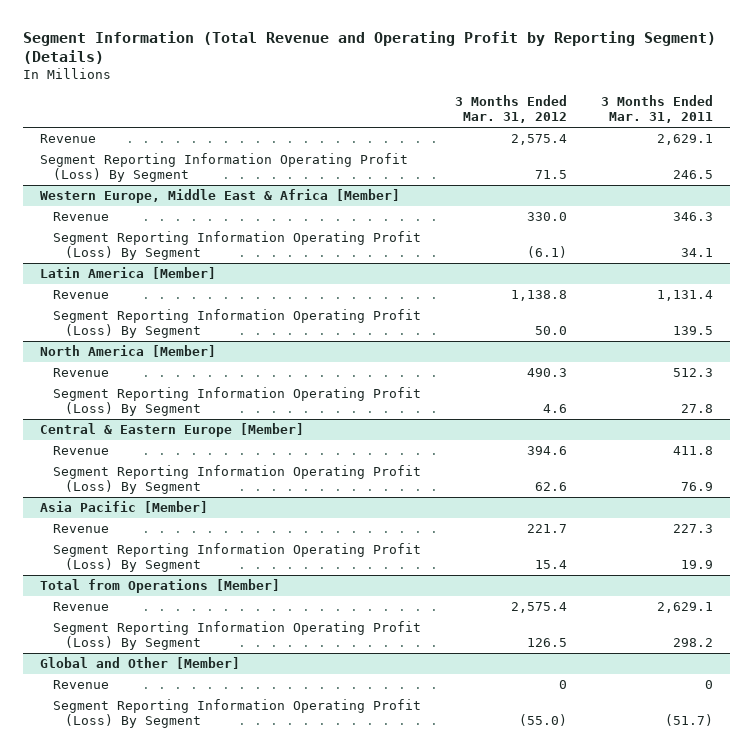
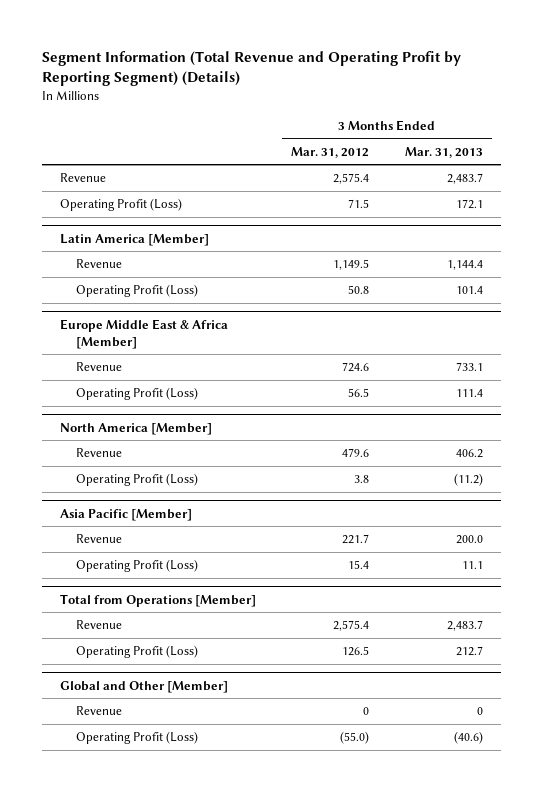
- | 3 Months Ended Mar. 31, 2012 | 3 Months Ended Mar. 31, 2011
+ | 3 Months Ended Mar. 31, 2012 | 3 Months Ended Mar. 31, 2013
- Segment Reporting Information Operating Profit (Loss) By Segment | 71.5 | 246.5
- Western Europe, Middle East & Africa [Member]
- Revenue | 330.0 | 346.3
- Segment Reporting Information Operating Profit (Loss) By Segment | (6.1) | 34.1
+ Operating Profit (Loss) | 71.5 | 172.1
@ Latin America [Member]
- Revenue | 1,138.8 | 1,131.4
- Segment Reporting Information Operating Profit (Loss) By Segment | 50.0 | 139.5
+ Revenue | 1,149.5 | 1,144.4
+ Operating Profit (Loss) | 50.8 | 101.4
+ Europe Middle East & Africa [Member]
+ Revenue | 724.6 | 733.1
+ Operating Profit (Loss) | 56.5 | 111.4
@ North America [Member]
- Revenue | 490.3 | 512.3
- Segment Reporting Information Operating Profit (Loss) By Segment | 4.6 | 27.8
- Central & Eastern Europe [Member]
- Revenue | 394.6 | 411.8
- Segment Reporting Information Operating Profit (Loss) By Segment | 62.6 | 76.9
@ North America [Member]
+ Revenue | 479.6 | 406.2
+ Operating Profit (Loss) | 3.8 | (11.2)
@ Asia Pacific [Member]
- Segment Reporting Information Operating Profit (Loss) By Segment | 15.4 | 19.9
+ Operating Profit (Loss) | 15.4 | 11.1
@ Total from Operations [Member]
- Segment Reporting Information Operating Profit (Loss) By Segment | 126.5 | 298.2
+ Operating Profit (Loss) | 126.5 | 212.7
@ Global and Other [Member]
- Segment Reporting Information Operating Profit (Loss) By Segment | (55.0) | (51.7)
+ Operating Profit (Loss) | (55.0) | (40.6)

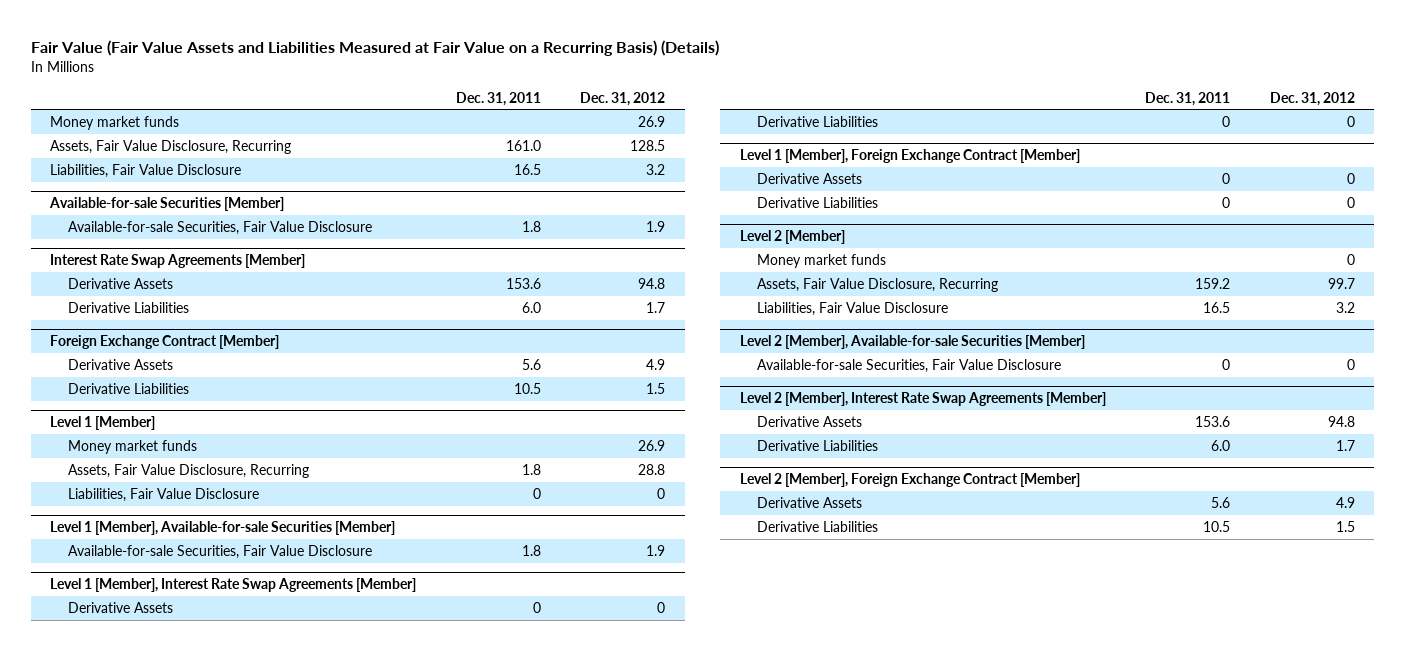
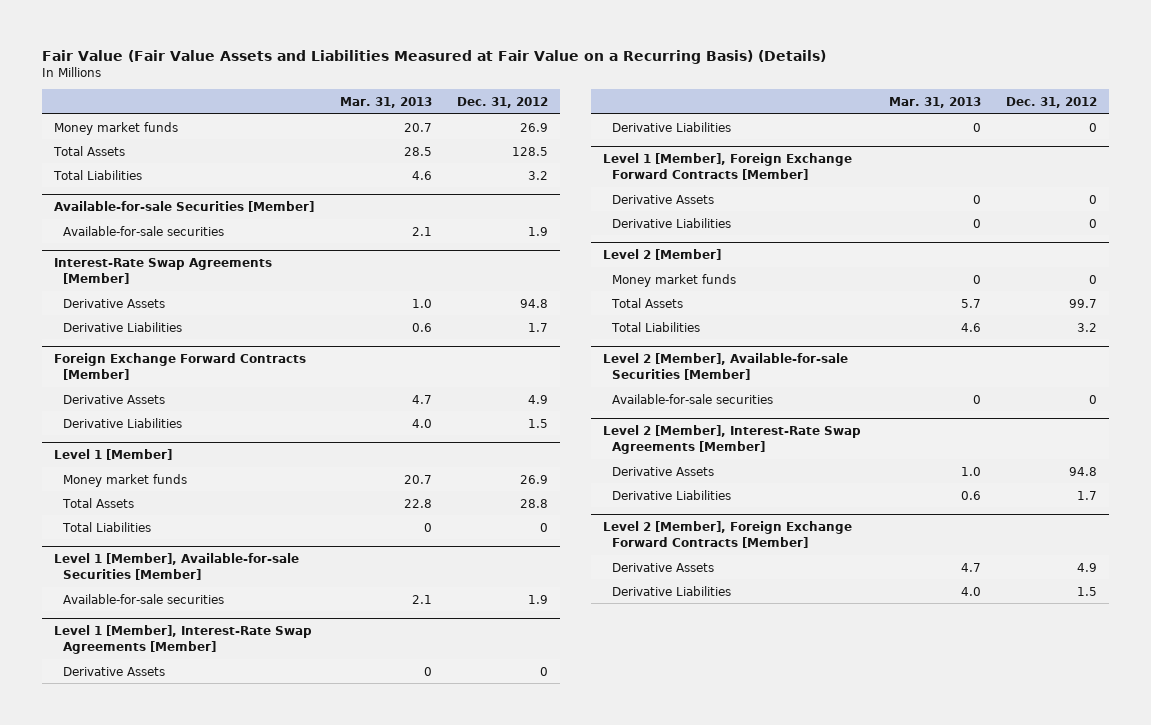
- | Dec. 31, 2011 | Dec. 31, 2012
+ | Mar. 31, 2013 | Dec. 31, 2012
- Assets, Fair Value Disclosure, Recurring | 161.0 | 128.5
- Liabilities, Fair Value Disclosure | 16.5 | 3.2
+ Total Assets | 28.5 | 128.5
+ Total Liabilities | 4.6 | 3.2
@ Available-for-sale Securities [Member]
- Available-for-sale Securities, Fair Value Disclosure | 1.8 | 1.9
- Interest Rate Swap Agreements [Member]
@ Available-for-sale Securities [Member]
+ Available-for-sale securities | 2.1 | 1.9
+ Interest-Rate Swap Agreements [Member]
- Foreign Exchange Contract [Member]
+ Foreign Exchange Forward Contracts [Member]
@ Level 1 [Member]
- Assets, Fair Value Disclosure, Recurring | 1.8 | 28.8
- Liabilities, Fair Value Disclosure | 0 | 0
+ Total Assets | 22.8 | 28.8
+ Total Liabilities | 0 | 0
@ Level 1 [Member], Available-for-sale Securities [Member]
- Available-for-sale Securities, Fair Value Disclosure | 1.8 | 1.9
- Level 1 [Member], Interest Rate Swap Agreements [Member]
@ Level 1 [Member], Available-for-sale Securities [Member]
+ Available-for-sale securities | 2.1 | 1.9
+ Level 1 [Member], Interest-Rate Swap Agreements [Member]
- Level 1 [Member], Foreign Exchange Contract [Member]
+ Level 1 [Member], Foreign Exchange Forward Contracts [Member]
@ Level 2 [Member]
- Assets, Fair Value Disclosure, Recurring | 159.2 | 99.7
- Liabilities, Fair Value Disclosure | 16.5 | 3.2
+ Total Assets | 5.7 | 99.7
+ Total Liabilities | 4.6 | 3.2
@ Level 2 [Member], Available-for-sale Securities [Member]
- Available-for-sale Securities, Fair Value Disclosure | 0 | 0
- Level 2 [Member], Interest Rate Swap Agreements [Member]
@ Level 2 [Member], Available-for-sale Securities [Member]
+ Available-for-sale securities | 0 | 0
+ Level 2 [Member], Interest-Rate Swap Agreements [Member]
- Level 2 [Member], Foreign Exchange Contract [Member]
+ Level 2 [Member], Foreign Exchange Forward Contracts [Member]

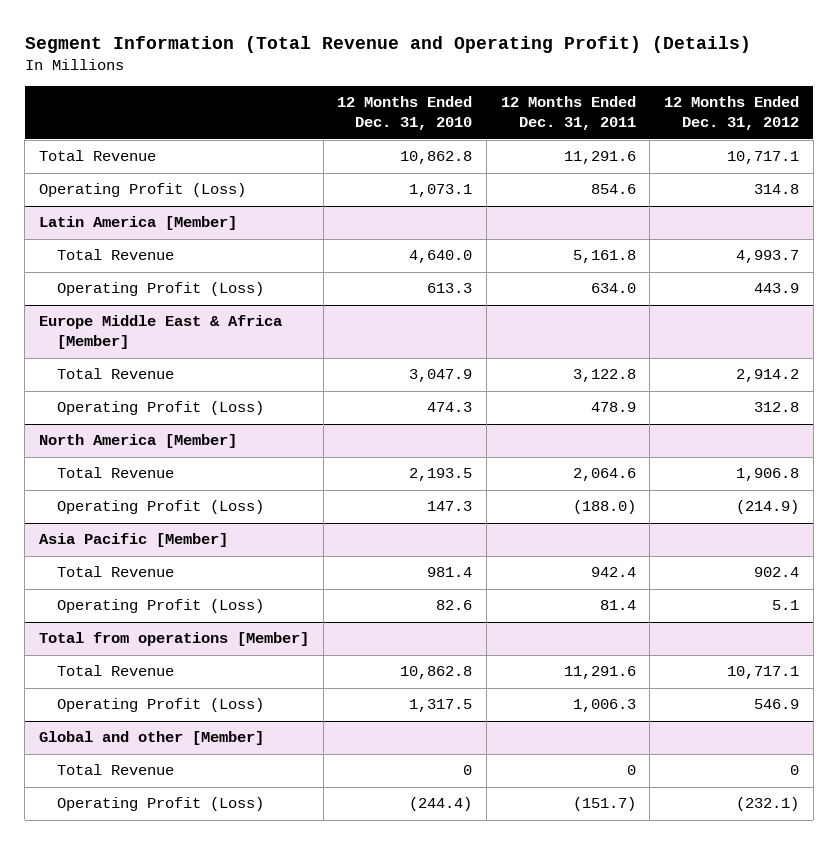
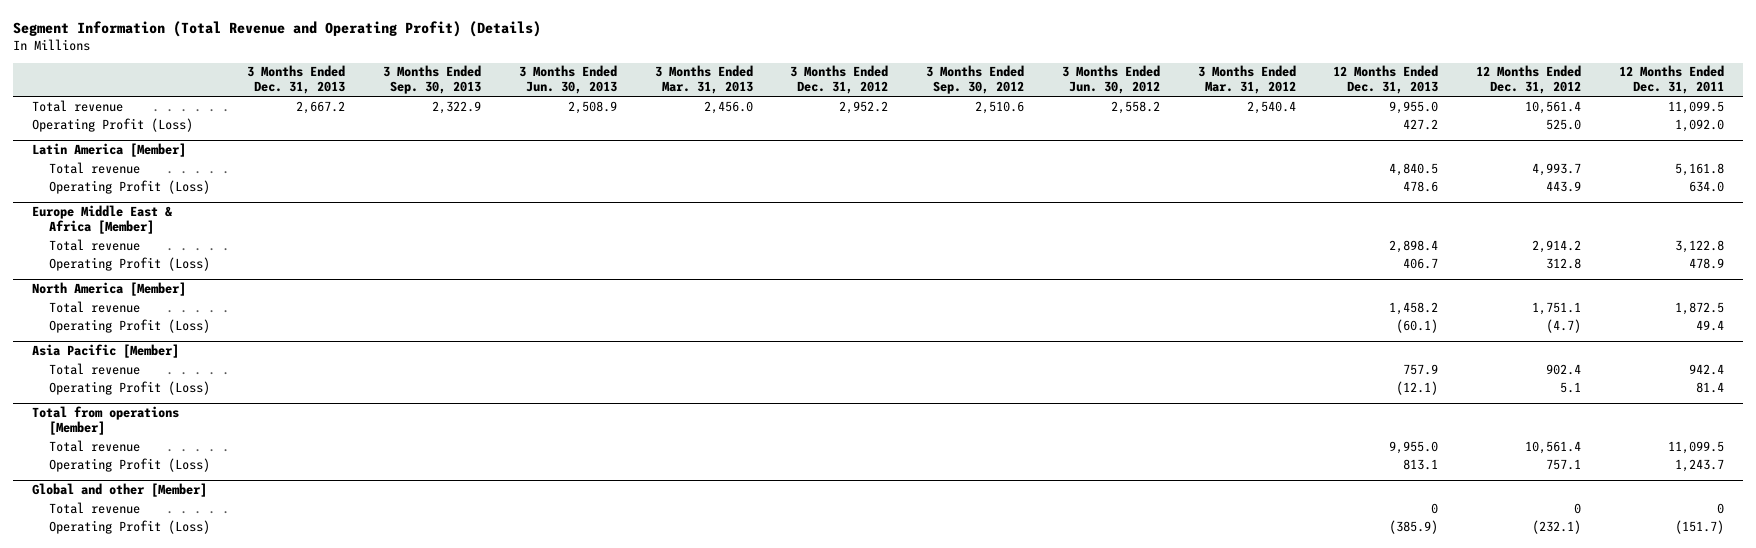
- | 12 Months Ended Dec. 31, 2010 | 12 Months Ended Dec. 31, 2011 | 12 Months Ended Dec. 31, 2012
+ | 3 Months Ended Dec. 31, 2013 | 3 Months Ended Sep. 30, 2013 | 3 Months Ended Jun. 30, 2013 | 3 Months Ended Mar. 31, 2013 | 3 Months Ended Dec. 31, 2012 | 3 Months Ended Sep. 30, 2012 | 3 Months Ended Jun. 30, 2012 | 3 Months Ended Mar. 31, 2012 | 12 Months Ended Dec. 31, 2013 | 12 Months Ended Dec. 31, 2012 | 12 Months Ended Dec. 31, 2011
- Total Revenue | 10,862.8 | 11,291.6 | 10,717.1
- Operating Profit (Loss) | 1,073.1 | 854.6 | 314.8
+ Total revenue | 2,667.2 | 2,322.9 | 2,508.9 | 2,456.0 | 2,952.2 | 2,510.6 | 2,558.2 | 2,540.4 | 9,955.0 | 10,561.4 | 11,099.5
+ Operating Profit (Loss) | | | | | | | | | 427.2 | 525.0 | 1,092.0
@ Latin America [Member]
- Total Revenue | 4,640.0 | 5,161.8 | 4,993.7
+ Total revenue | | | | | | | | | 4,840.5 | 4,993.7 | 5,161.8
@ Europe Middle East & Africa [Member]
- Total Revenue | 3,047.9 | 3,122.8 | 2,914.2
+ Total revenue | | | | | | | | | 2,898.4 | 2,914.2 | 3,122.8
@ North America [Member]
- Total Revenue | 2,193.5 | 2,064.6 | 1,906.8
- Operating Profit (Loss) | 147.3 | (188.0) | (214.9)
+ Total revenue | | | | | | | | | 1,458.2 | 1,751.1 | 1,872.5
+ Operating Profit (Loss) | | | | | | | | | (60.1) | (4.7) | 49.4
@ Asia Pacific [Member]
- Total Revenue | 981.4 | 942.4 | 902.4
+ Total revenue | | | | | | | | | 757.9 | 902.4 | 942.4
@ Total from operations [Member]
- Total Revenue | 10,862.8 | 11,291.6 | 10,717.1
- Operating Profit (Loss) | 1,317.5 | 1,006.3 | 546.9
+ Total revenue | | | | | | | | | 9,955.0 | 10,561.4 | 11,099.5
+ Operating Profit (Loss) | | | | | | | | | 813.1 | 757.1 | 1,243.7
@ Global and other [Member]
- Total Revenue | 0 | 0 | 0
+ Total revenue | | | | | | | | | 0 | 0 | 0

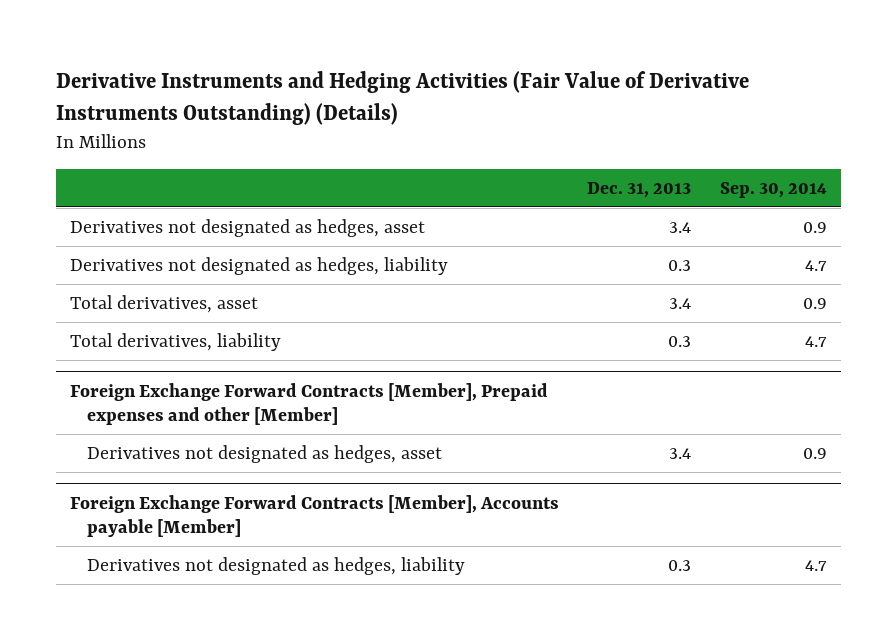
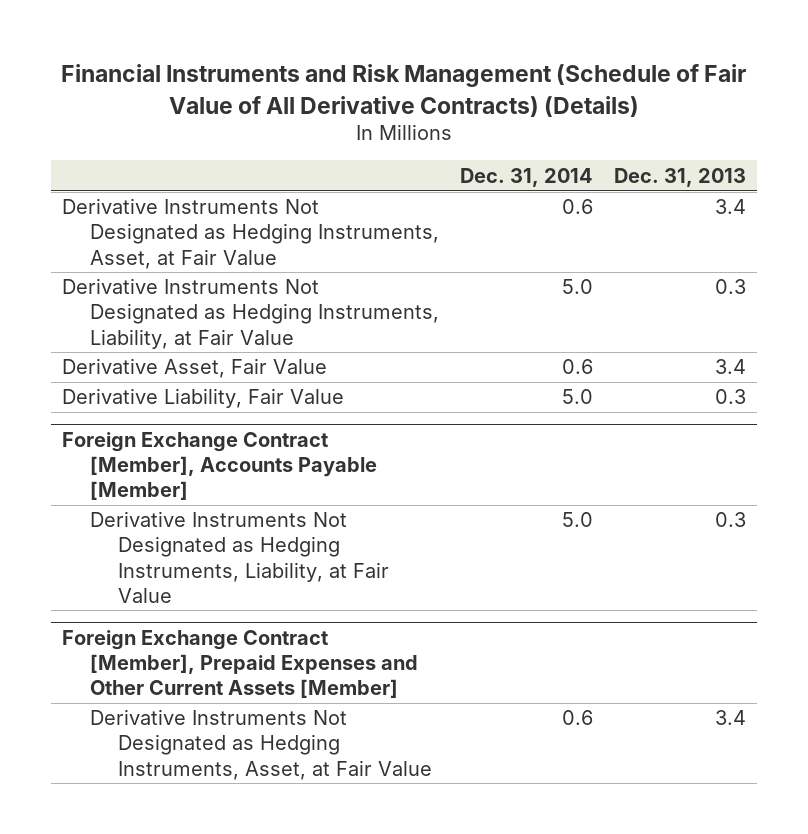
- Derivative Instruments and Hedging Activities (Fair Value of Derivative Instruments Outstanding) (Details)
+ Financial Instruments and Risk Management (Schedule of Fair Value of All Derivative Contracts) (Details)
- | Dec. 31, 2013 | Sep. 30, 2014
+ | Dec. 31, 2014 | Dec. 31, 2013
- Derivatives not designated as hedges, asset | 3.4 | 0.9
- Derivatives not designated as hedges, liability | 0.3 | 4.7
- Total derivatives, asset | 3.4 | 0.9
- Total derivatives, liability | 0.3 | 4.7
- Foreign Exchange Forward Contracts [Member], Prepaid expenses and other [Member]
- Derivatives not designated as hedges, asset | 3.4 | 0.9
- Foreign Exchange Forward Contracts [Member], Accounts payable [Member]
- Derivatives not designated as hedges, liability | 0.3 | 4.7
+ Derivative Instruments Not Designated as Hedging Instruments, Asset, at Fair Value | 0.6 | 3.4
+ Derivative Instruments Not Designated as Hedging Instruments, Liability, at Fair Value | 5.0 | 0.3
+ Derivative Asset, Fair Value | 0.6 | 3.4
+ Derivative Liability, Fair Value | 5.0 | 0.3
+ Foreign Exchange Contract [Member], Accounts Payable [Member]
+ Derivative Instruments Not Designated as Hedging Instruments, Liability, at Fair Value | 5.0 | 0.3
+ Foreign Exchange Contract [Member], Prepaid Expenses and Other Current Assets [Member]
+ Derivative Instruments Not Designated as Hedging Instruments, Asset, at Fair Value | 0.6 | 3.4

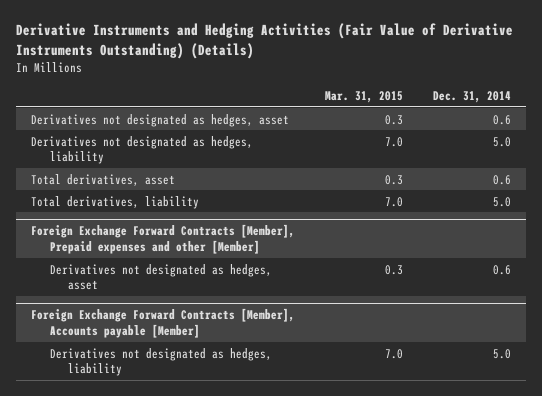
- Financial Instruments and Risk Management (Schedule of Fair Value of All Derivative Contracts) (Details)
+ Derivative Instruments and Hedging Activities (Fair Value of Derivative Instruments Outstanding) (Details)
- | Dec. 31, 2014 | Dec. 31, 2013
+ | Mar. 31, 2015 | Dec. 31, 2014
- Derivative Instruments Not Designated as Hedging Instruments, Asset, at Fair Value | 0.6 | 3.4
- Derivative Instruments Not Designated as Hedging Instruments, Liability, at Fair Value | 5.0 | 0.3
- Derivative Asset, Fair Value | 0.6 | 3.4
- Derivative Liability, Fair Value | 5.0 | 0.3
- Foreign Exchange Contract [Member], Accounts Payable [Member]
- Derivative Instruments Not Designated as Hedging Instruments, Liability, at Fair Value | 5.0 | 0.3
- Foreign Exchange Contract [Member], Prepaid Expenses and Other Current Assets [Member]
- Derivative Instruments Not Designated as Hedging Instruments, Asset, at Fair Value | 0.6 | 3.4
+ Derivatives not designated as hedges, asset | 0.3 | 0.6
+ Derivatives not designated as hedges, liability | 7.0 | 5.0
+ Total derivatives, asset | 0.3 | 0.6
+ Total derivatives, liability | 7.0 | 5.0
+ Foreign Exchange Forward Contracts [Member], Prepaid expenses and other [Member]
+ Derivatives not designated as hedges, asset | 0.3 | 0.6
+ Foreign Exchange Forward Contracts [Member], Accounts payable [Member]
+ Derivatives not designated as hedges, liability | 7.0 | 5.0

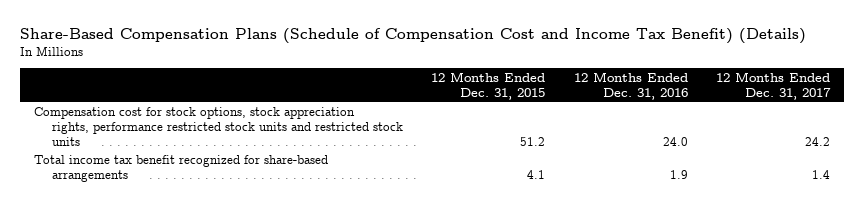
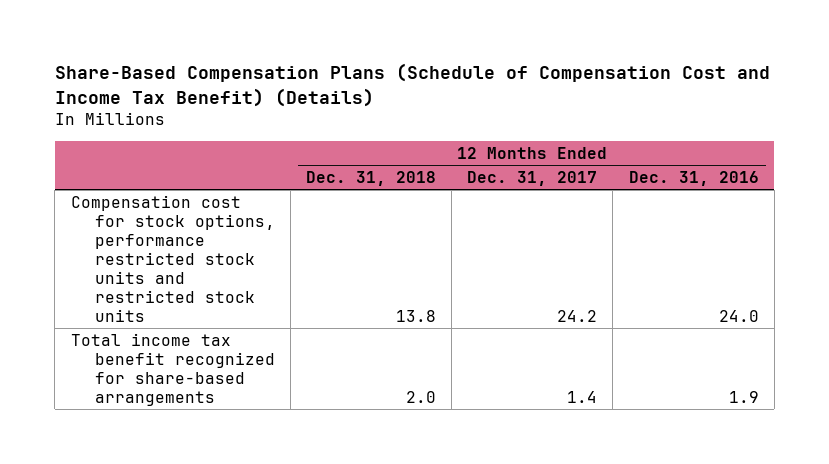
- | 12 Months Ended Dec. 31, 2015 | 12 Months Ended Dec. 31, 2016 | 12 Months Ended Dec. 31, 2017
+ | 12 Months Ended Dec. 31, 2018 | 12 Months Ended Dec. 31, 2017 | 12 Months Ended Dec. 31, 2016
- Compensation cost for stock options, stock appreciation rights, performance restricted stock units and restricted stock units | 51.2 | 24.0 | 24.2
+ Compensation cost for stock options, performance restricted stock units and restricted stock units | 13.8 | 24.2 | 24.0

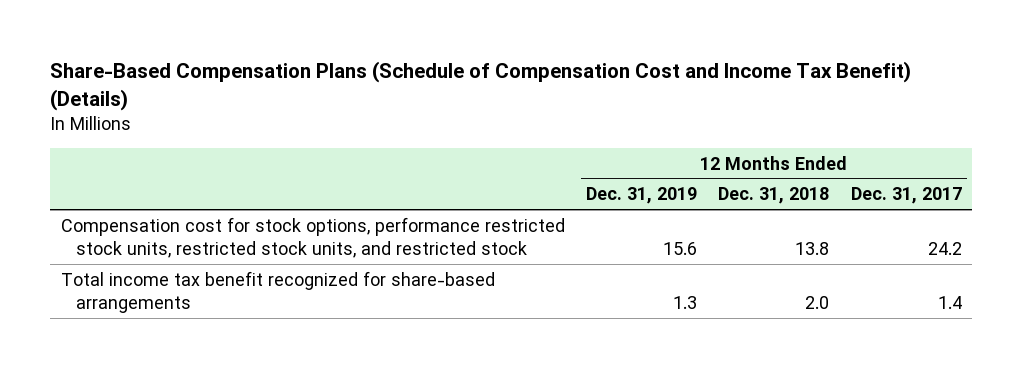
- | 12 Months Ended Dec. 31, 2018 | 12 Months Ended Dec. 31, 2017 | 12 Months Ended Dec. 31, 2016
+ | 12 Months Ended Dec. 31, 2019 | 12 Months Ended Dec. 31, 2018 | 12 Months Ended Dec. 31, 2017
- Compensation cost for stock options, performance restricted stock units and restricted stock units | 13.8 | 24.2 | 24.0
+ Compensation cost for stock options, performance restricted stock units, restricted stock units, and restricted stock | 15.6 | 13.8 | 24.2

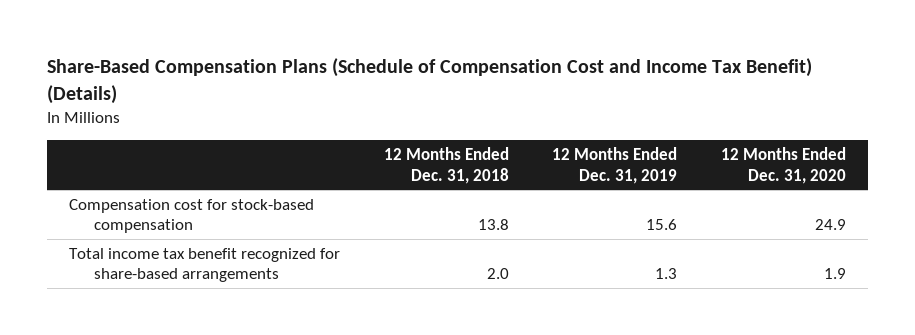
- | 12 Months Ended Dec. 31, 2019 | 12 Months Ended Dec. 31, 2018 | 12 Months Ended Dec. 31, 2017
+ | 12 Months Ended Dec. 31, 2018 | 12 Months Ended Dec. 31, 2019 | 12 Months Ended Dec. 31, 2020
- Compensation cost for stock options, performance restricted stock units, restricted stock units, and restricted stock | 15.6 | 13.8 | 24.2
+ Compensation cost for stock-based compensation | 13.8 | 15.6 | 24.9

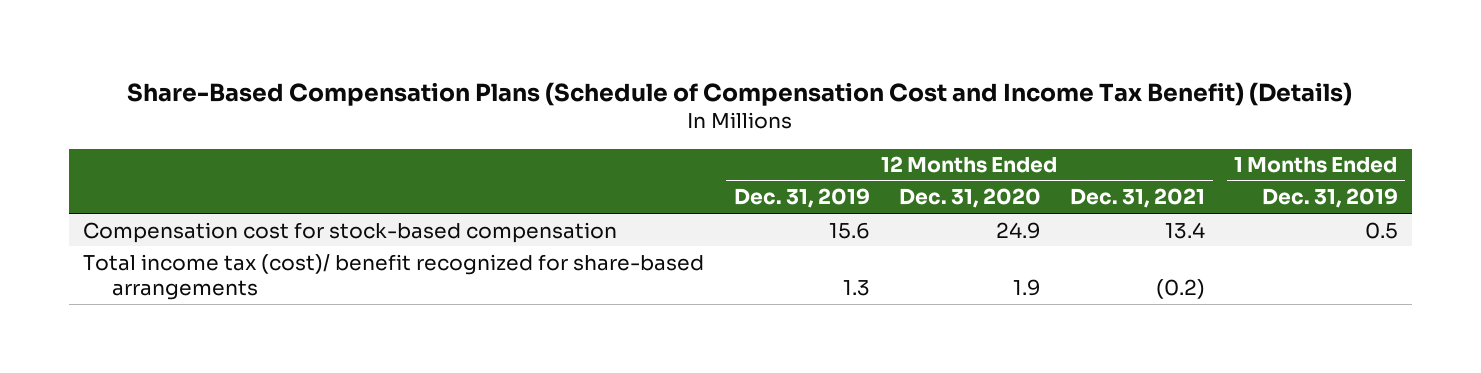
- | 12 Months Ended Dec. 31, 2018 | 12 Months Ended Dec. 31, 2019 | 12 Months Ended Dec. 31, 2020
+ | 12 Months Ended Dec. 31, 2019 | 12 Months Ended Dec. 31, 2020 | 12 Months Ended Dec. 31, 2021 | 1 Months Ended Dec. 31, 2019
- Total income tax benefit recognized for share-based arrangements | 2.0 | 1.3 | 1.9
+ Total income tax (cost)/ benefit recognized for share-based arrangements | 1.3 | 1.9 | (0.2) |

